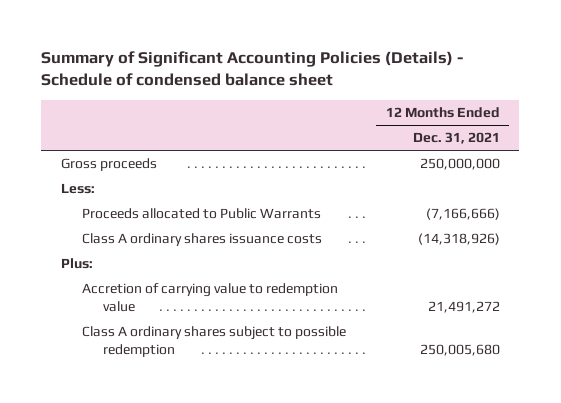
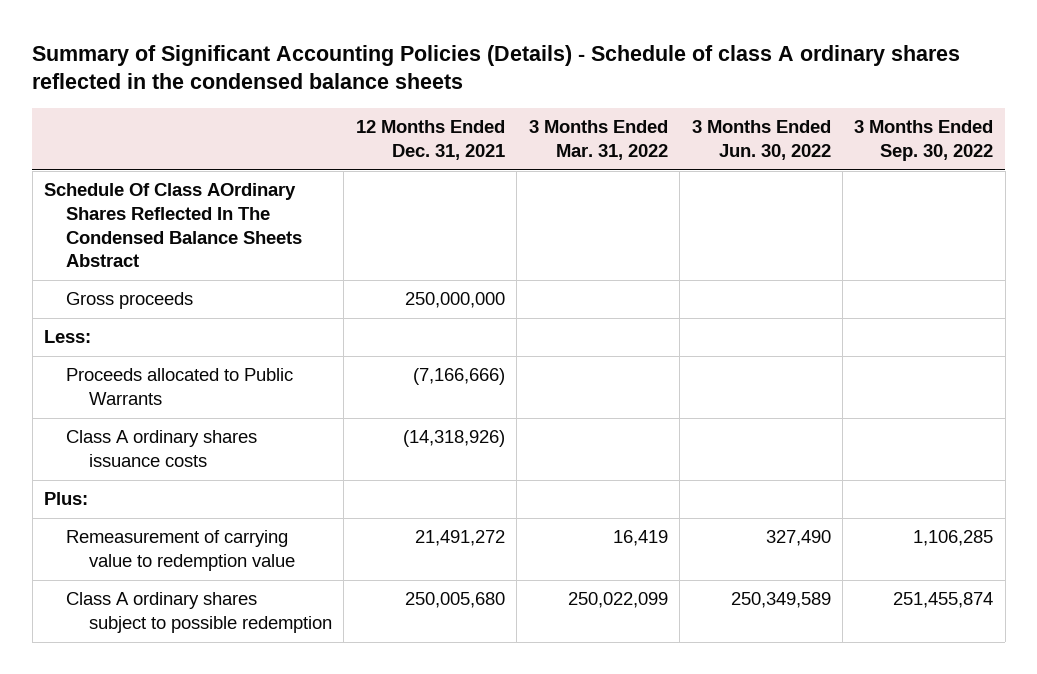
- Summary of Significant Accounting Policies (Details) - Schedule of condensed balance sheet
+ Summary of Significant Accounting Policies (Details) - Schedule of class A ordinary shares reflected in the condensed balance sheets
- | 12 Months Ended Dec. 31, 2021
+ | 12 Months Ended Dec. 31, 2021 | 3 Months Ended Mar. 31, 2022 | 3 Months Ended Jun. 30, 2022 | 3 Months Ended Sep. 30, 2022
+ Schedule Of Class AOrdinary Shares Reflected In The Condensed Balance Sheets Abstract
- Accretion of carrying value to redemption value | 21,491,272
+ Remeasurement of carrying value to redemption value | 21,491,272 | 16,419 | 327,490 | 1,106,285

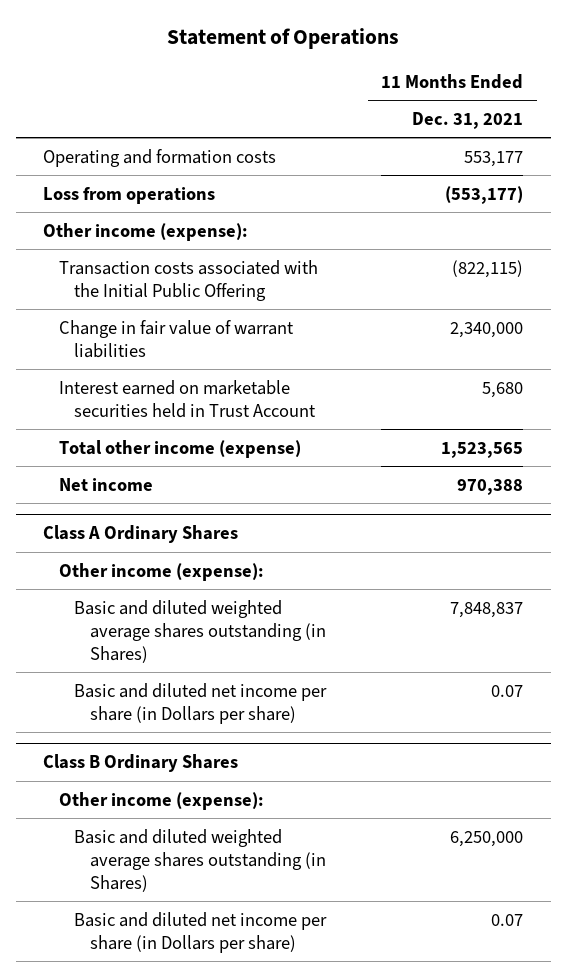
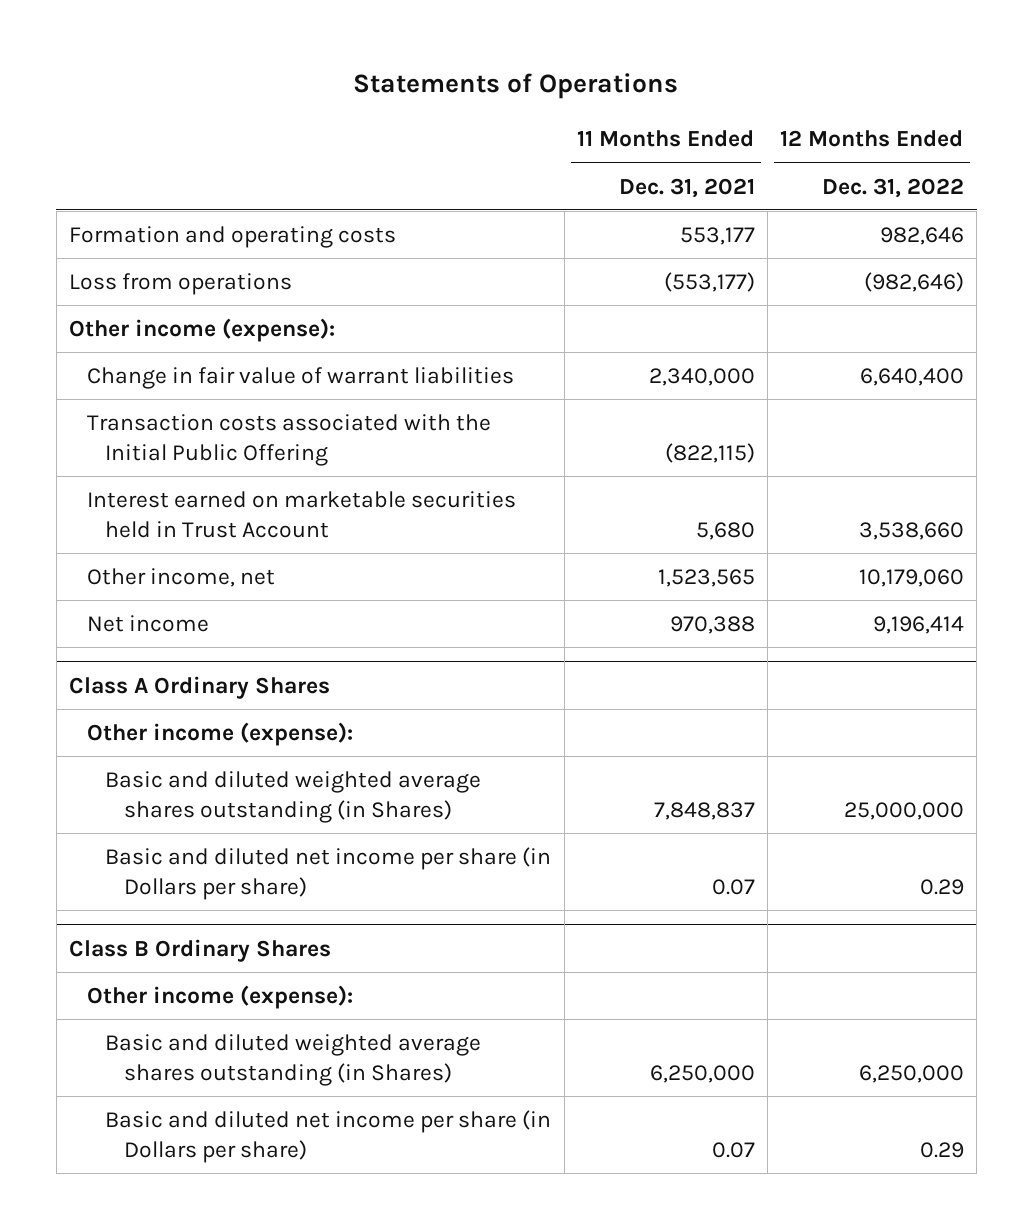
- Statement of Operations
+ Statements of Operations
- | 11 Months Ended Dec. 31, 2021
+ | 11 Months Ended Dec. 31, 2021 | 12 Months Ended Dec. 31, 2022
- Operating and formation costs | 553,177
+ Formation and operating costs | 553,177 | 982,646
moved down: Transaction costs associated with the Initial Public Offering | (822,115) |
- Total other income (expense) | 1,523,565
+ Other income, net | 1,523,565 | 10,179,060

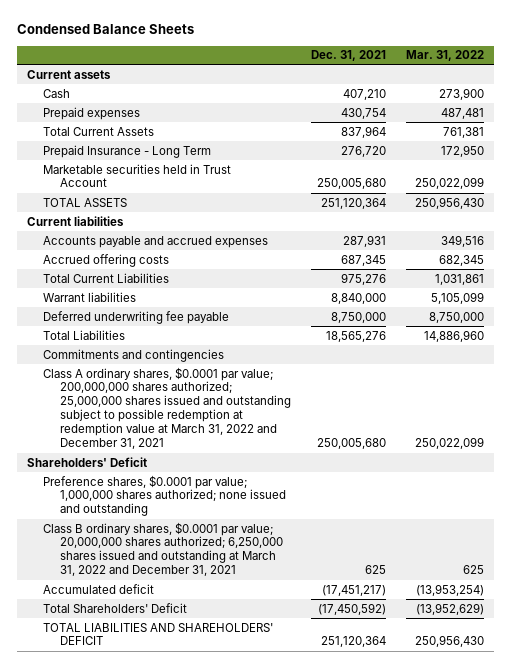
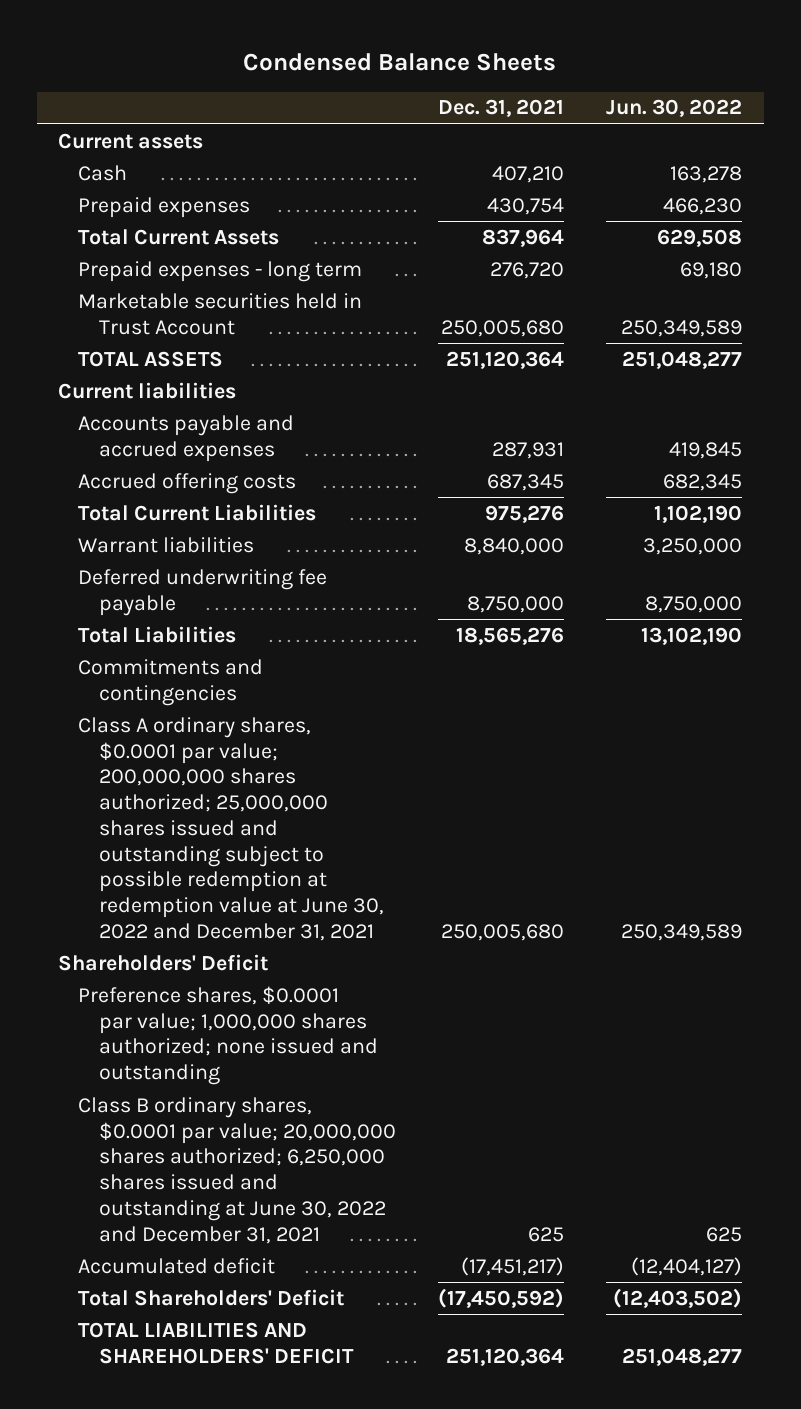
- | Dec. 31, 2021 | Mar. 31, 2022
+ | Dec. 31, 2021 | Jun. 30, 2022
- Prepaid Insurance - Long Term | 276,720 | 172,950
+ Prepaid expenses - long term | 276,720 | 69,180
- Class A ordinary shares, $0.0001 par value; 200,000,000 shares authorized; 25,000,000 shares issued and outstanding subject to possible redemption at redemption value at March 31, 2022 and December 31, 2021 | 250,005,680 | 250,022,099
+ Class A ordinary shares, $0.0001 par value; 200,000,000 shares authorized; 25,000,000 shares issued and outstanding subject to possible redemption at redemption value at June 30, 2022 and December 31, 2021 | 250,005,680 | 250,349,589
- Class B ordinary shares, $0.0001 par value; 20,000,000 shares authorized; 6,250,000 shares issued and outstanding at March 31, 2022 and December 31, 2021 | 625 | 625
+ Class B ordinary shares, $0.0001 par value; 20,000,000 shares authorized; 6,250,000 shares issued and outstanding at June 30, 2022 and December 31, 2021 | 625 | 625

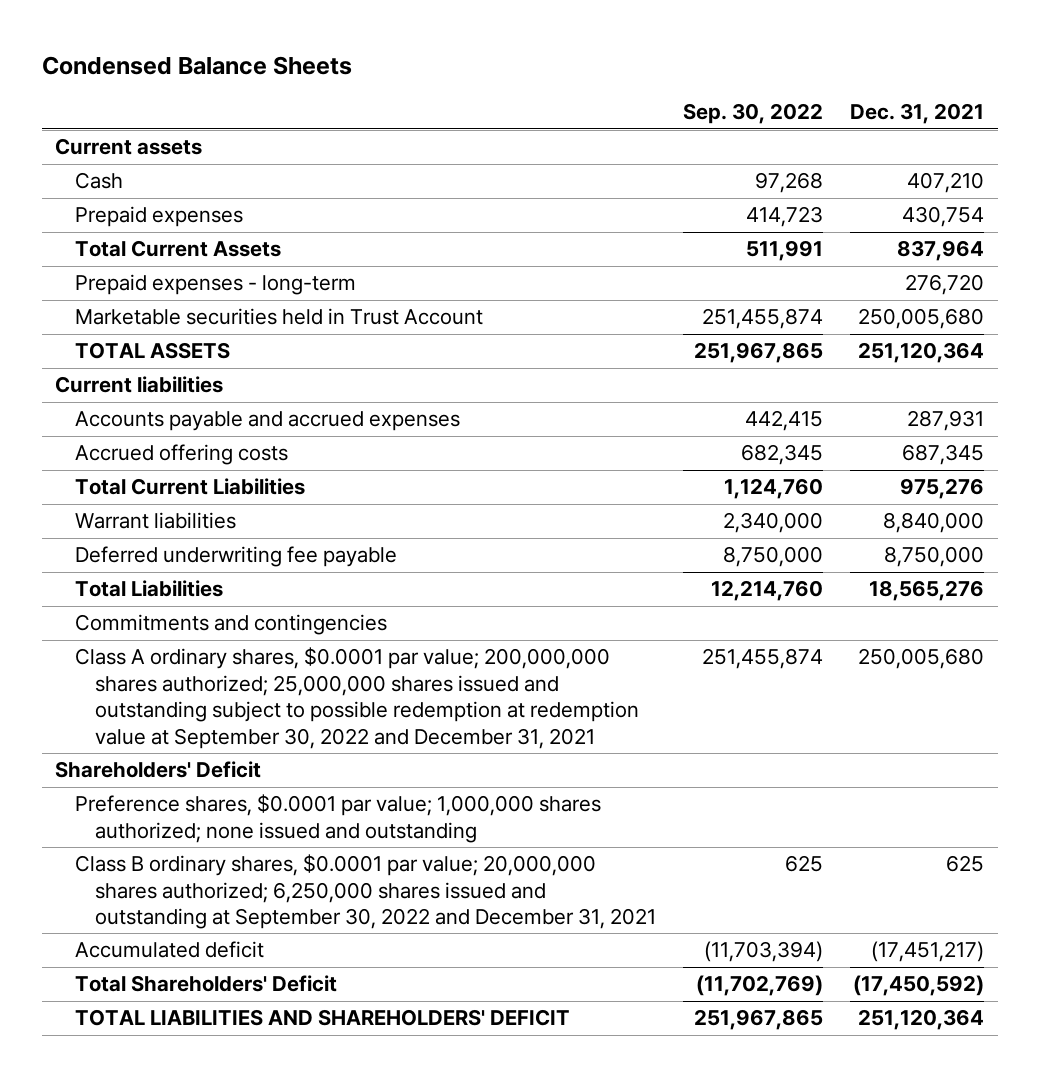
- | Dec. 31, 2021 | Jun. 30, 2022
+ | Sep. 30, 2022 | Dec. 31, 2021
- Prepaid expenses - long term | 276,720 | 69,180
+ Prepaid expenses - long-term | | 276,720
- Class A ordinary shares, $0.0001 par value; 200,000,000 shares authorized; 25,000,000 shares issued and outstanding subject to possible redemption at redemption value at June 30, 2022 and December 31, 2021 | 250,005,680 | 250,349,589
+ Class A ordinary shares, $0.0001 par value; 200,000,000 shares authorized; 25,000,000 shares issued and outstanding subject to possible redemption at redemption value at September 30, 2022 and December 31, 2021 | 251,455,874 | 250,005,680
- Class B ordinary shares, $0.0001 par value; 20,000,000 shares authorized; 6,250,000 shares issued and outstanding at June 30, 2022 and December 31, 2021 | 625 | 625
+ Class B ordinary shares, $0.0001 par value; 20,000,000 shares authorized; 6,250,000 shares issued and outstanding at September 30, 2022 and December 31, 2021 | 625 | 625

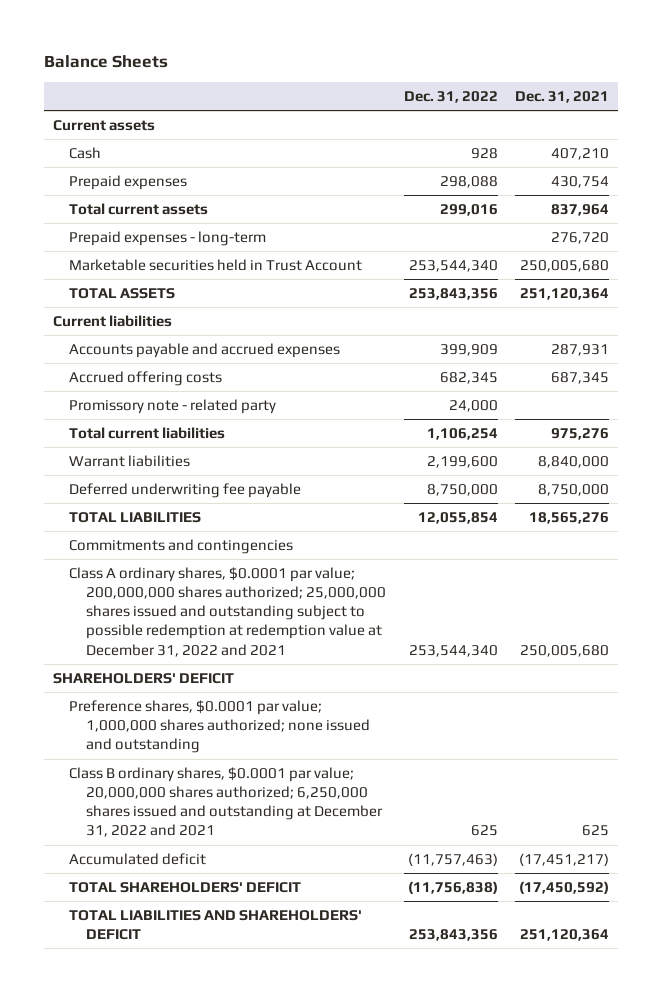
- Condensed Balance Sheets
+ Balance Sheets
- | Sep. 30, 2022 | Dec. 31, 2021
+ | Dec. 31, 2022 | Dec. 31, 2021
- Total Current Assets | 511,991 | 837,964
+ Total current assets | 299,016 | 837,964
- Total Current Liabilities | 1,124,760 | 975,276
+ Promissory note - related party | 24,000 |
+ Total current liabilities | 1,106,254 | 975,276
- Total Liabilities | 12,214,760 | 18,565,276
+ TOTAL LIABILITIES | 12,055,854 | 18,565,276
- Class A ordinary shares, $0.0001 par value; 200,000,000 shares authorized; 25,000,000 shares issued and outstanding subject to possible redemption at redemption value at September 30, 2022 and December 31, 2021 | 251,455,874 | 250,005,680
- Shareholders' Deficit
+ Class A ordinary shares, $0.0001 par value; 200,000,000 shares authorized; 25,000,000 shares issued and outstanding subject to possible redemption at redemption value at December 31, 2022 and 2021 | 253,544,340 | 250,005,680
+ SHAREHOLDERS' DEFICIT
- Class B ordinary shares, $0.0001 par value; 20,000,000 shares authorized; 6,250,000 shares issued and outstanding at September 30, 2022 and December 31, 2021 | 625 | 625
+ Class B ordinary shares, $0.0001 par value; 20,000,000 shares authorized; 6,250,000 shares issued and outstanding at December 31, 2022 and 2021 | 625 | 625
- Total Shareholders' Deficit | (11,702,769) | (17,450,592)
+ TOTAL SHAREHOLDERS' DEFICIT | (11,756,838) | (17,450,592)

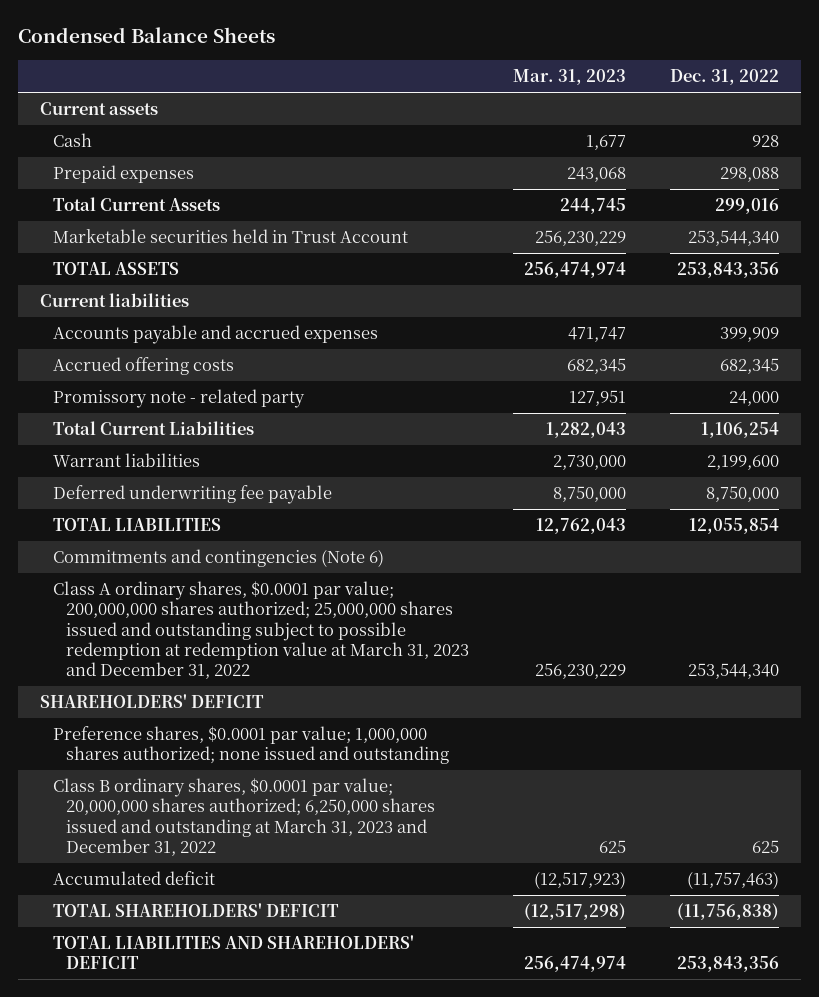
- Balance Sheets
+ Condensed Balance Sheets
- | Dec. 31, 2022 | Dec. 31, 2021
+ | Mar. 31, 2023 | Dec. 31, 2022
- Total current assets | 299,016 | 837,964
- Prepaid expenses - long-term | | 276,720
+ Total Current Assets | 244,745 | 299,016
- Total current liabilities | 1,106,254 | 975,276
+ Total Current Liabilities | 1,282,043 | 1,106,254
- Commitments and contingencies
- Class A ordinary shares, $0.0001 par value; 200,000,000 shares authorized; 25,000,000 shares issued and outstanding subject to possible redemption at redemption value at December 31, 2022 and 2021 | 253,544,340 | 250,005,680
+ Commitments and contingencies (Note 6)
+ Class A ordinary shares, $0.0001 par value; 200,000,000 shares authorized; 25,000,000 shares issued and outstanding subject to possible redemption at redemption value at March 31, 2023 and December 31, 2022 | 256,230,229 | 253,544,340
- Class B ordinary shares, $0.0001 par value; 20,000,000 shares authorized; 6,250,000 shares issued and outstanding at December 31, 2022 and 2021 | 625 | 625
+ Class B ordinary shares, $0.0001 par value; 20,000,000 shares authorized; 6,250,000 shares issued and outstanding at March 31, 2023 and December 31, 2022 | 625 | 625

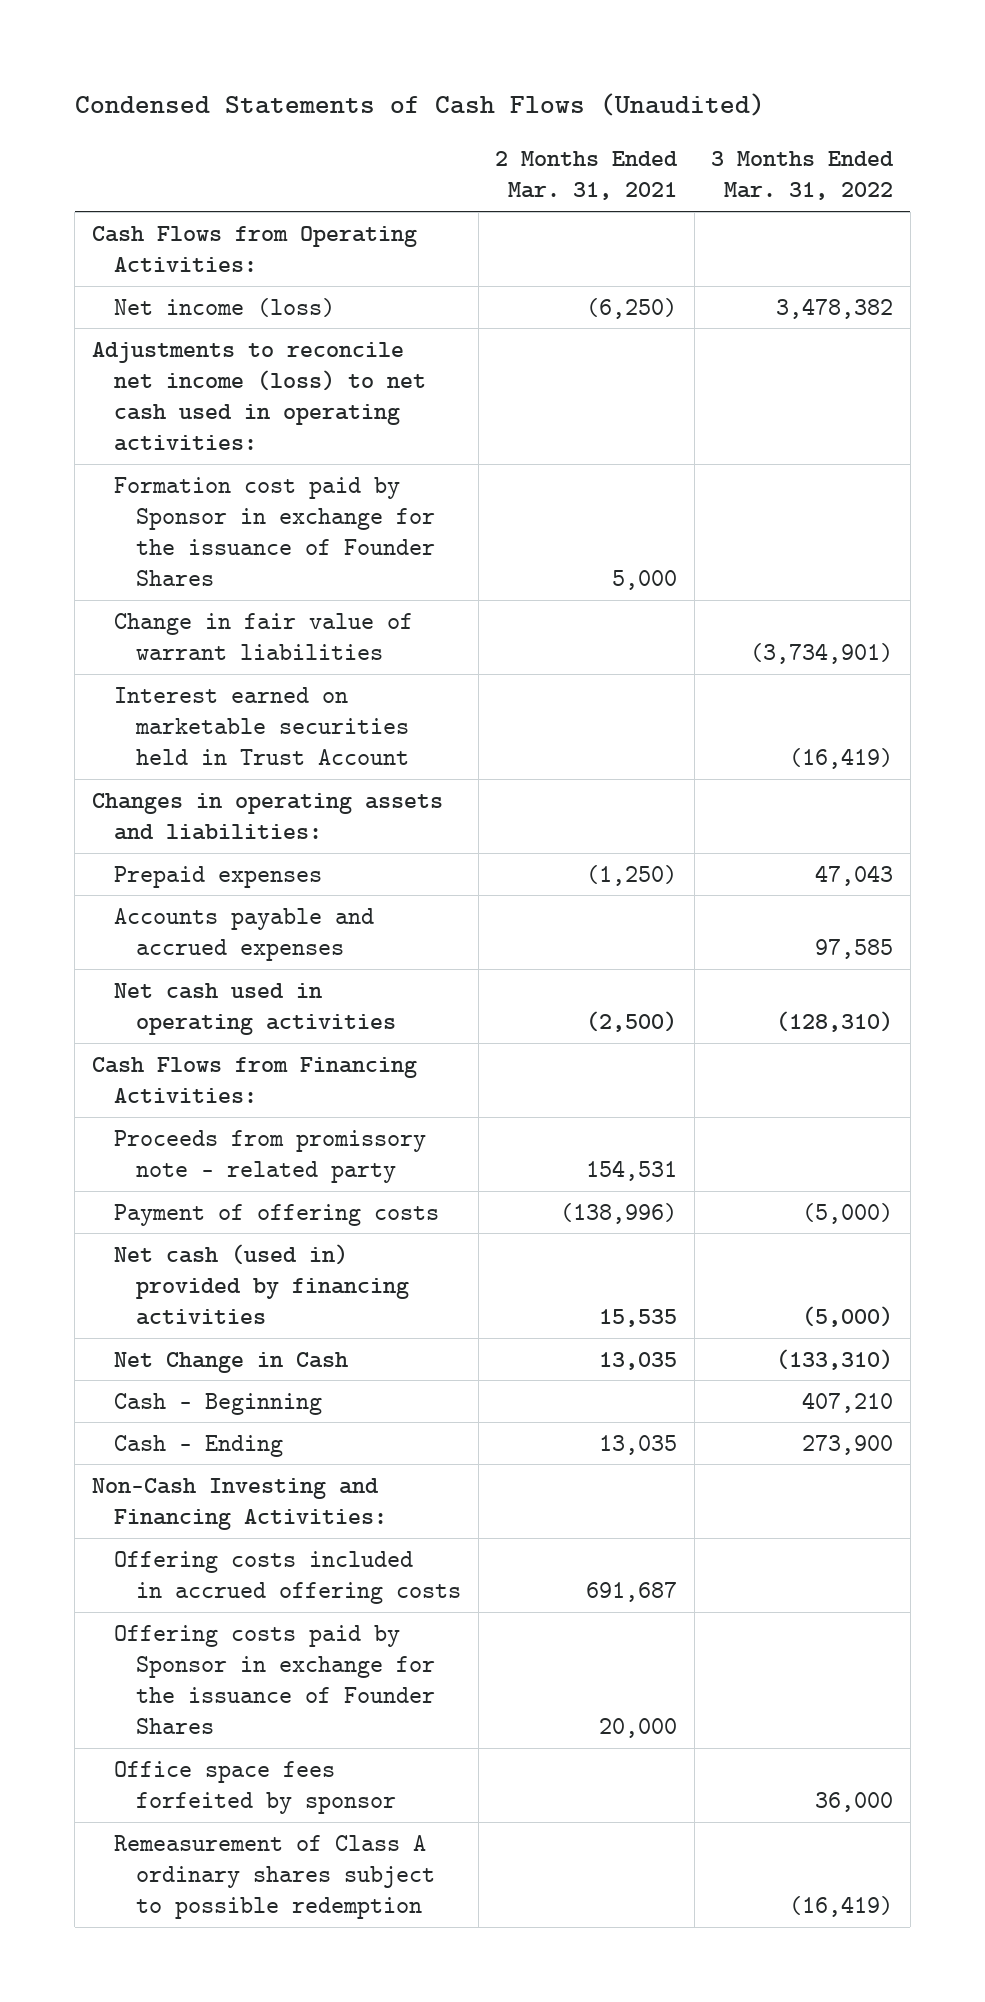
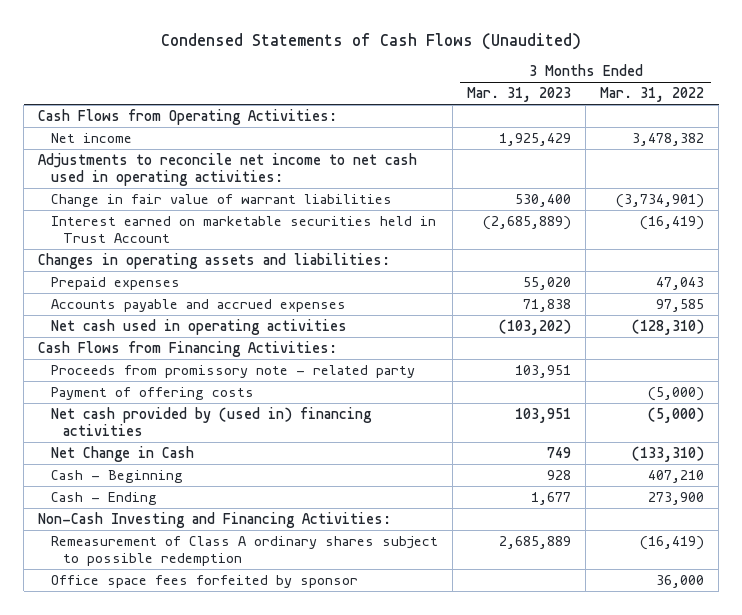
- | 2 Months Ended Mar. 31, 2021 | 3 Months Ended Mar. 31, 2022
+ | 3 Months Ended Mar. 31, 2023 | 3 Months Ended Mar. 31, 2022
- Net income (loss) | (6,250) | 3,478,382
- Adjustments to reconcile net income (loss) to net cash used in operating activities:
- Formation cost paid by Sponsor in exchange for the issuance of Founder Shares | 5,000 |
+ Net income | 1,925,429 | 3,478,382
+ Adjustments to reconcile net income to net cash used in operating activities:
- Net cash (used in) provided by financing activities | 15,535 | (5,000)
+ Net cash provided by (used in) financing activities | 103,951 | (5,000)
- Offering costs included in accrued offering costs | 691,687 |
- Offering costs paid by Sponsor in exchange for the issuance of Founder Shares | 20,000 |
moved down: Office space fees forfeited by sponsor | | 36,000

